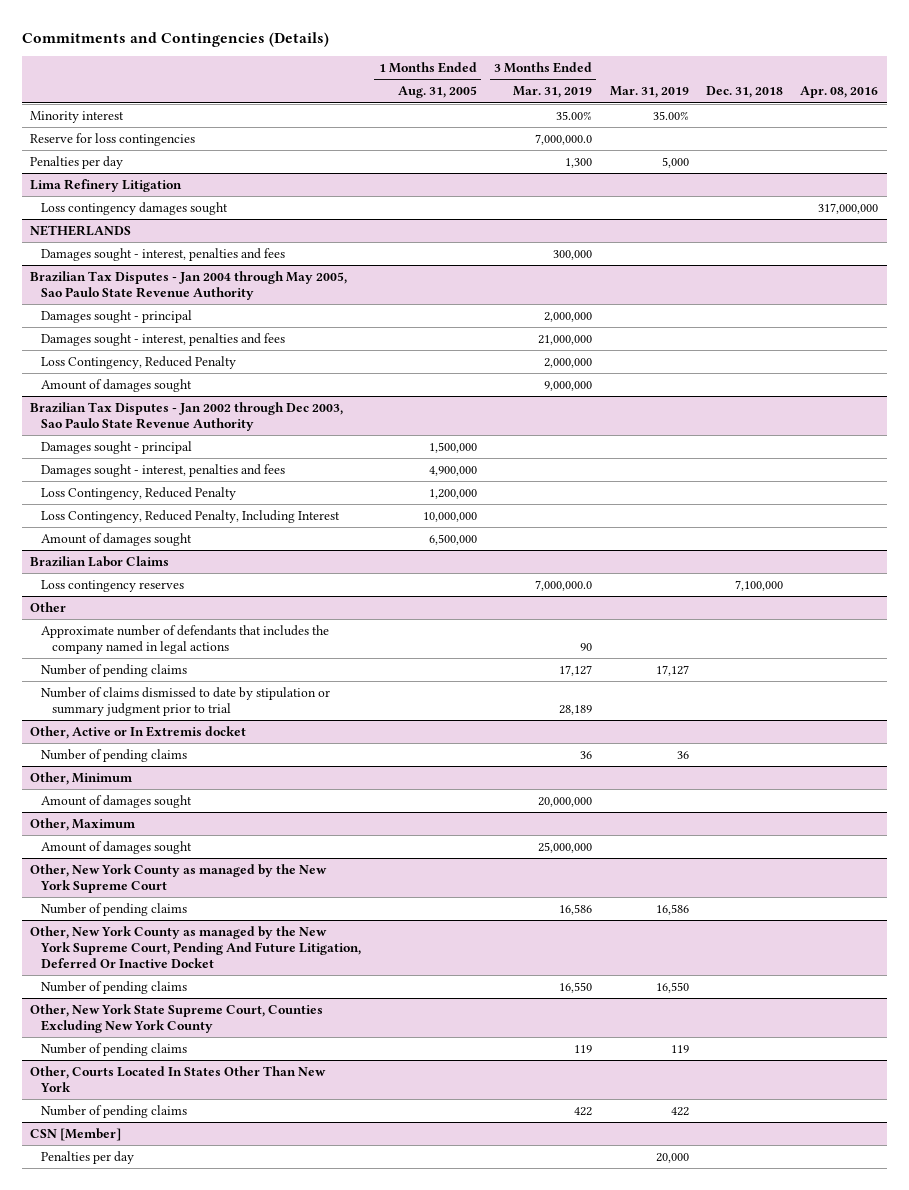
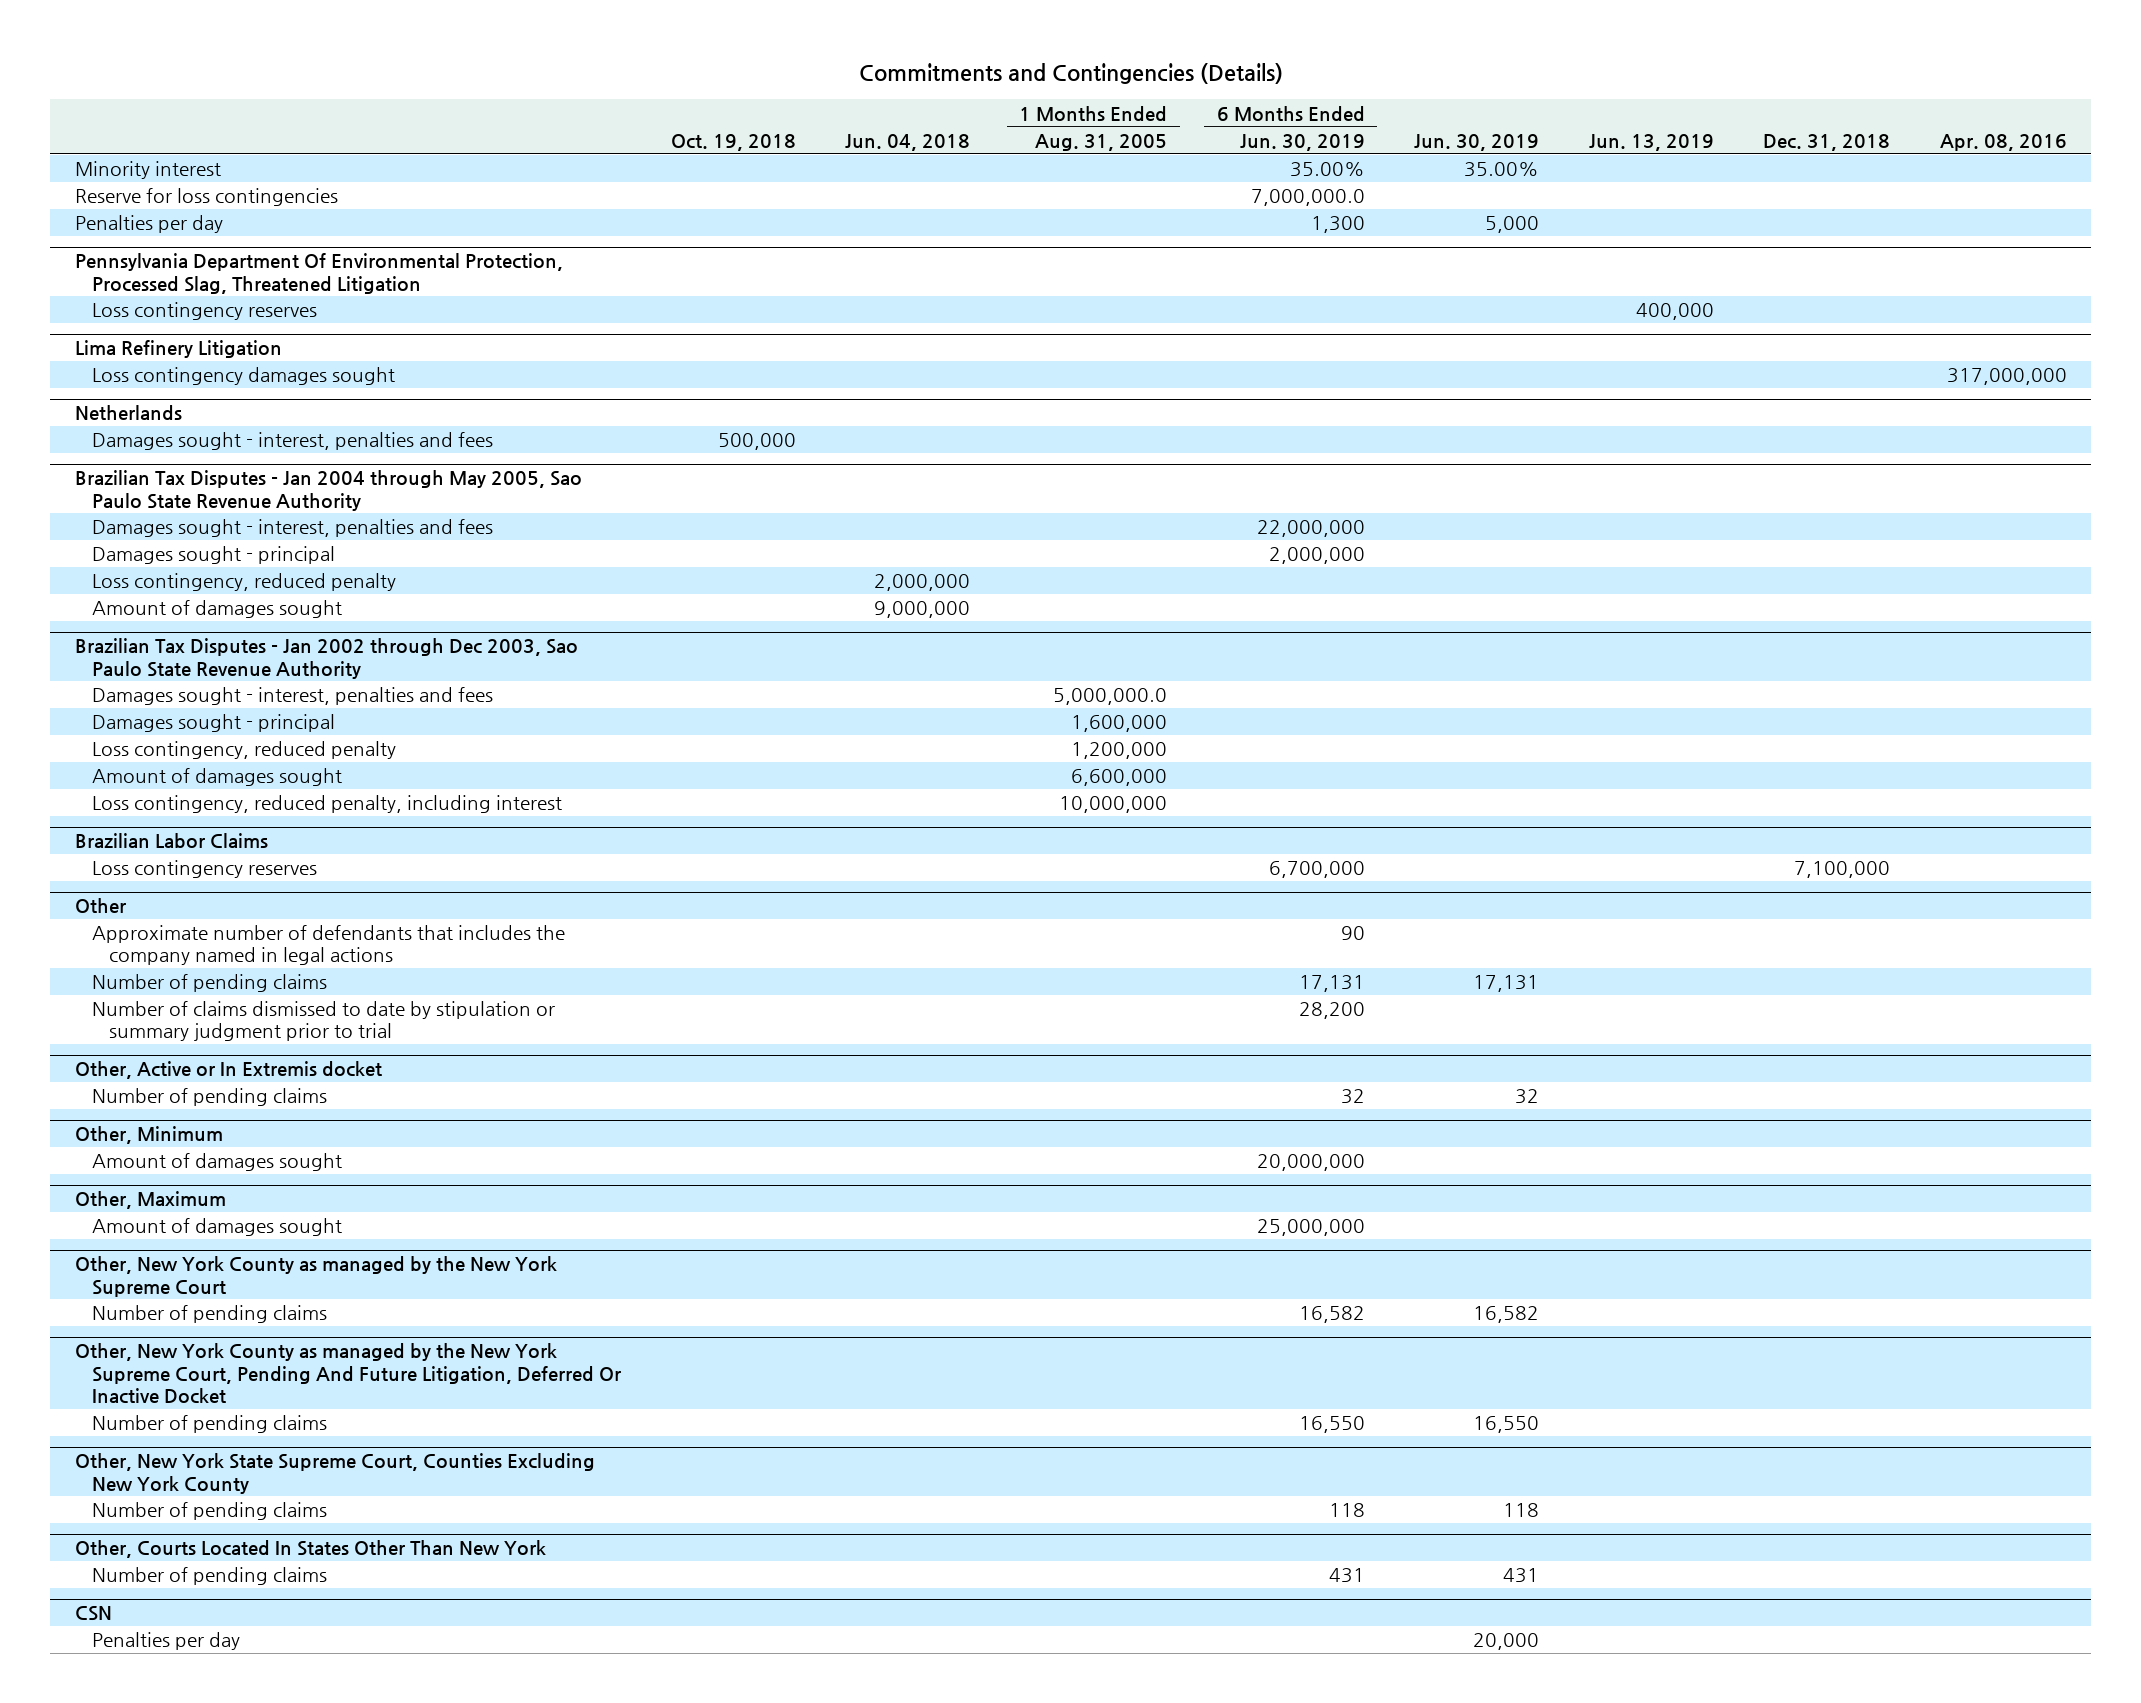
- | 1 Months Ended Aug. 31, 2005 | 3 Months Ended Mar. 31, 2019 | Mar. 31, 2019 | Dec. 31, 2018 | Apr. 08, 2016
+ | Oct. 19, 2018 | Jun. 04, 2018 | 1 Months Ended Aug. 31, 2005 | 6 Months Ended Jun. 30, 2019 | Jun. 30, 2019 | Jun. 13, 2019 | Dec. 31, 2018 | Apr. 08, 2016
+ Pennsylvania Department Of Environmental Protection, Processed Slag, Threatened Litigation
+ Loss contingency reserves | | | | | | 400,000 | |
- NETHERLANDS
+ Netherlands
@ Brazilian Tax Disputes - Jan 2004 through May 2005, Sao Paulo State Revenue Authority
- Loss Contingency, Reduced Penalty | | 2,000,000 | | |
moved down: Damages sought - principal | | | | 2,000,000 | | | |
+ Loss contingency, reduced penalty | | 2,000,000 | | | | | |
@ Brazilian Tax Disputes - Jan 2002 through Dec 2003, Sao Paulo State Revenue Authority
- Damages sought - principal | 1,500,000 | | | |
- Damages sought - interest, penalties and fees | 4,900,000 | | | |
- Loss Contingency, Reduced Penalty | 1,200,000 | | | |
- Loss Contingency, Reduced Penalty, Including Interest | 10,000,000 | | | |
- Amount of damages sought | 6,500,000 | | | |
+ Damages sought - interest, penalties and fees | | | 5,000,000.0 | | | | |
+ Damages sought - principal | | | 1,600,000 | | | | |
+ Loss contingency, reduced penalty | | | 1,200,000 | | | | |
+ Amount of damages sought | | | 6,600,000 | | | | |
+ Loss contingency, reduced penalty, including interest | | | 10,000,000 | | | | |
- CSN [Member]
+ CSN

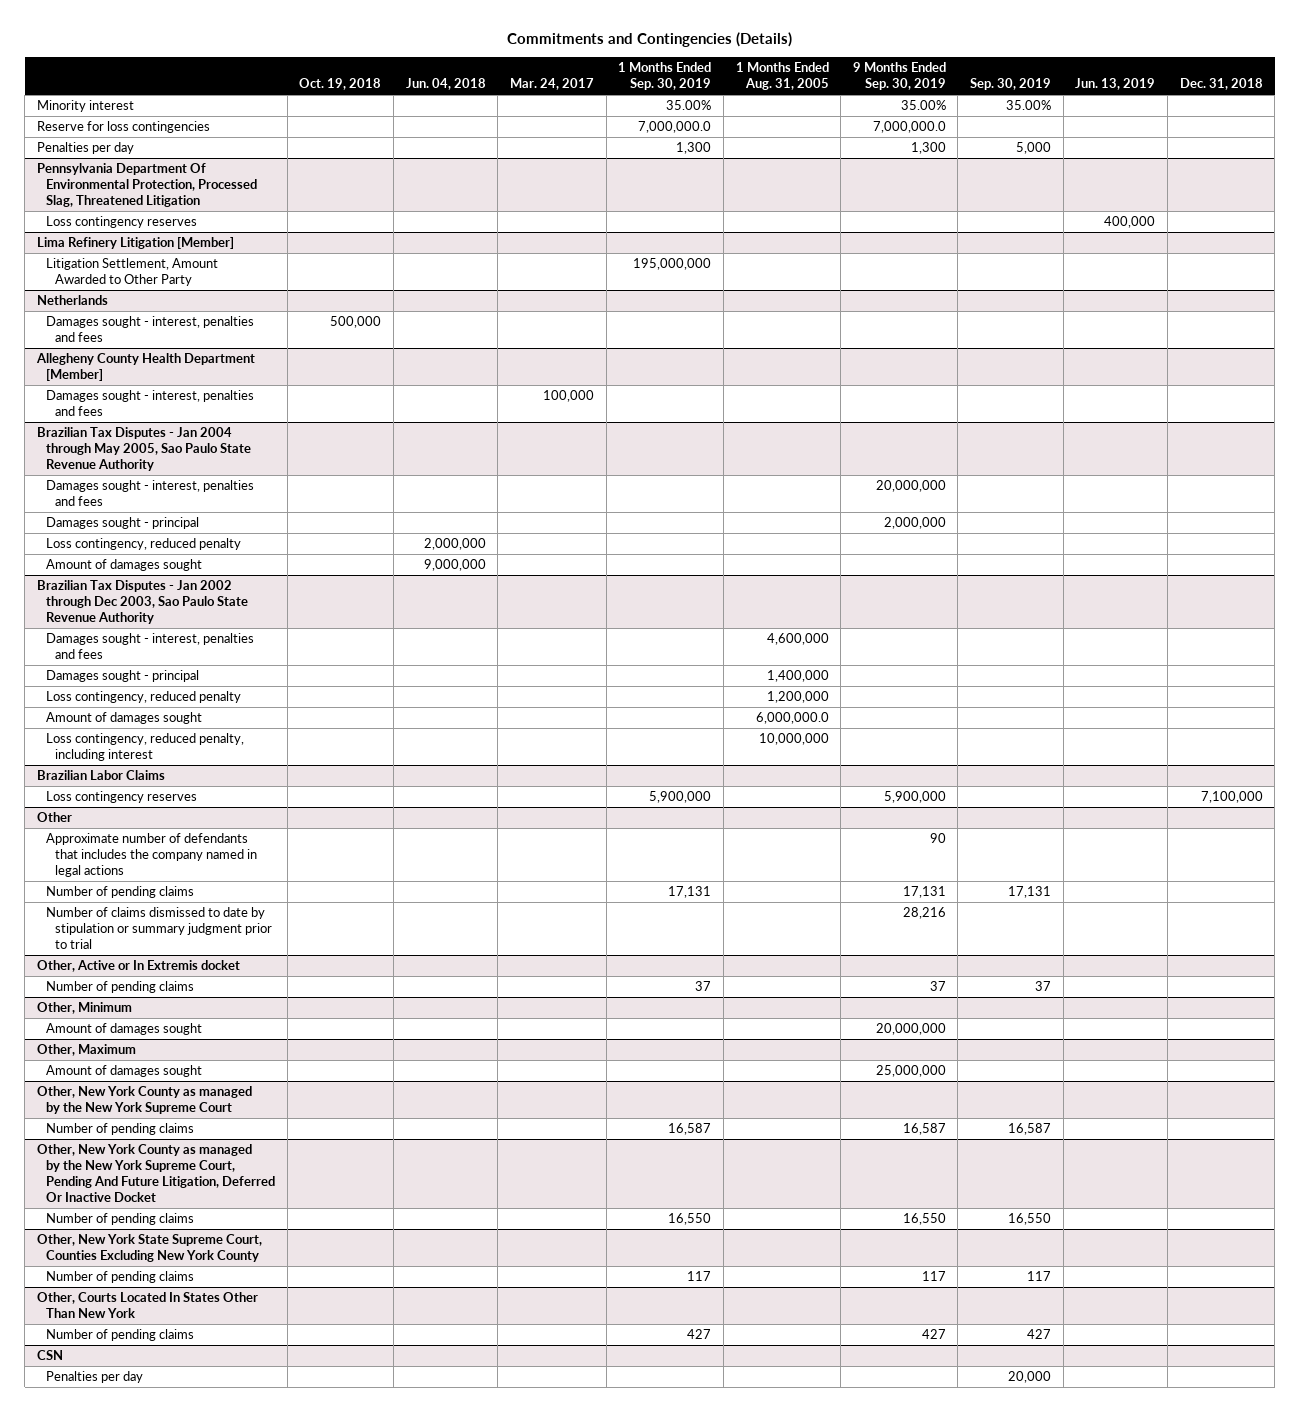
- | Oct. 19, 2018 | Jun. 04, 2018 | 1 Months Ended Aug. 31, 2005 | 6 Months Ended Jun. 30, 2019 | Jun. 30, 2019 | Jun. 13, 2019 | Dec. 31, 2018 | Apr. 08, 2016
+ | Oct. 19, 2018 | Jun. 04, 2018 | Mar. 24, 2017 | 1 Months Ended Sep. 30, 2019 | 1 Months Ended Aug. 31, 2005 | 9 Months Ended Sep. 30, 2019 | Sep. 30, 2019 | Jun. 13, 2019 | Dec. 31, 2018
- Lima Refinery Litigation
- Loss contingency damages sought | | | | | | | | 317,000,000
+ Lima Refinery Litigation [Member]
+ Litigation Settlement, Amount Awarded to Other Party | | | | 195,000,000 | | | | |
+ Allegheny County Health Department [Member]
+ Damages sought - interest, penalties and fees | | | 100,000 | | | | | |
@ Brazilian Tax Disputes - Jan 2002 through Dec 2003, Sao Paulo State Revenue Authority
- Damages sought - interest, penalties and fees | | | 5,000,000.0 | | | | |
- Damages sought - principal | | | 1,600,000 | | | | |
+ Damages sought - interest, penalties and fees | | | | | 4,600,000 | | | |
+ Damages sought - principal | | | | | 1,400,000 | | | |
- Amount of damages sought | | | 6,600,000 | | | | |
+ Amount of damages sought | | | | | 6,000,000.0 | | | |

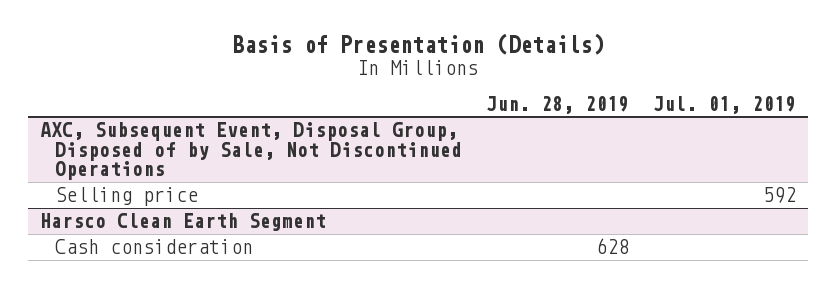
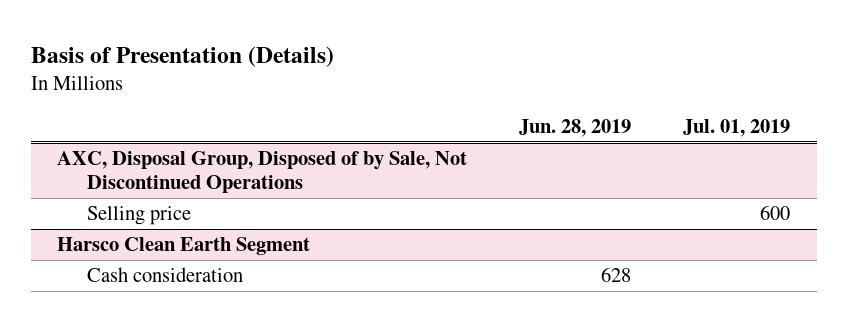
- AXC, Subsequent Event, Disposal Group, Disposed of by Sale, Not Discontinued Operations
- Selling price | | 592
+ AXC, Disposal Group, Disposed of by Sale, Not Discontinued Operations
+ Selling price | | 600

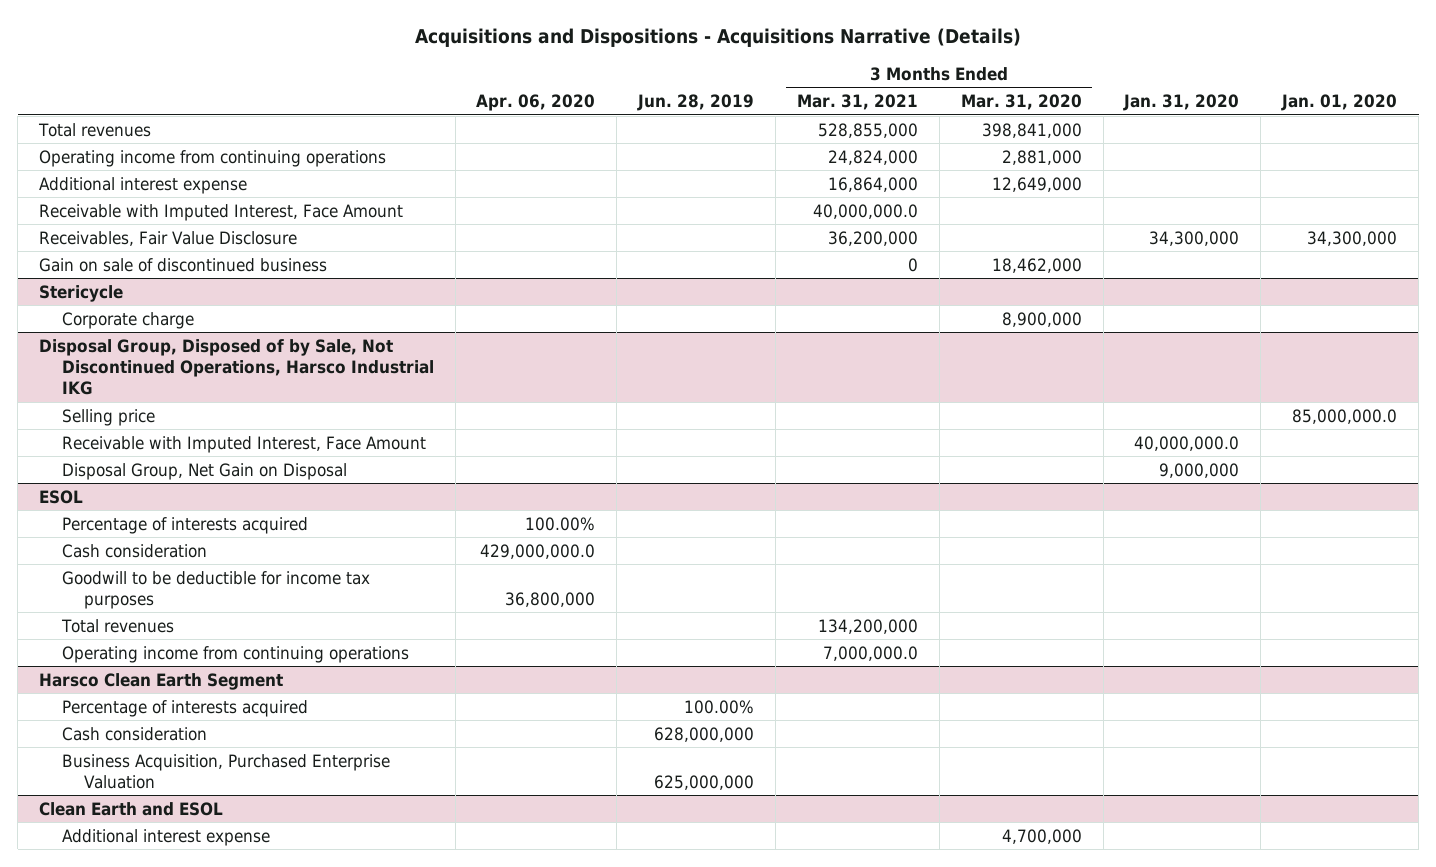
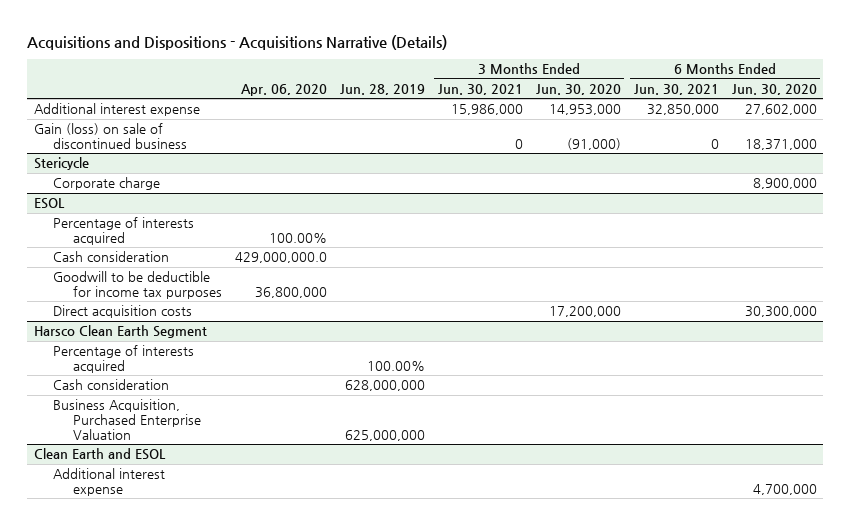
- | Apr. 06, 2020 | Jun. 28, 2019 | 3 Months Ended Mar. 31, 2021 | 3 Months Ended Mar. 31, 2020 | Jan. 31, 2020 | Jan. 01, 2020
+ | Apr. 06, 2020 | Jun. 28, 2019 | 3 Months Ended Jun. 30, 2021 | 3 Months Ended Jun. 30, 2020 | 6 Months Ended Jun. 30, 2021 | 6 Months Ended Jun. 30, 2020
- Total revenues | | | 528,855,000 | 398,841,000 | |
- Operating income from continuing operations | | | 24,824,000 | 2,881,000 | |
- Receivable with Imputed Interest, Face Amount | | | 40,000,000.0 | | |
- Receivables, Fair Value Disclosure | | | 36,200,000 | | 34,300,000 | 34,300,000
- Gain on sale of discontinued business | | | 0 | 18,462,000 | |
+ Gain (loss) on sale of discontinued business | | | 0 | (91,000) | 0 | 18,371,000
- Disposal Group, Disposed of by Sale, Not Discontinued Operations, Harsco Industrial IKG
- Selling price | | | | | | 85,000,000.0
- Receivable with Imputed Interest, Face Amount | | | | | 40,000,000.0 |
- Disposal Group, Net Gain on Disposal | | | | | 9,000,000 |
@ ESOL
- Total revenues | | | 134,200,000 | | |
- Operating income from continuing operations | | | 7,000,000.0 | | |
+ Direct acquisition costs | | | | 17,200,000 | | 30,300,000

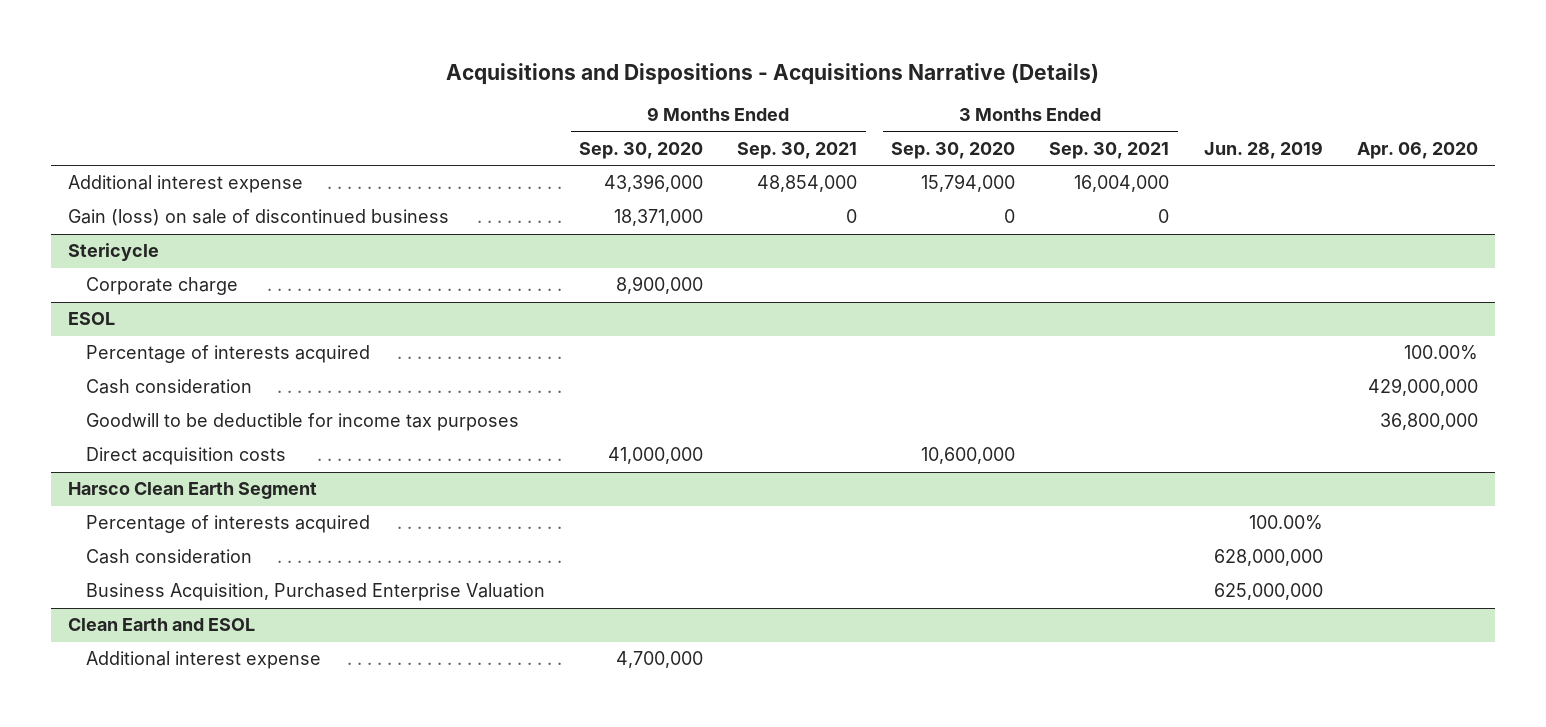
- | Apr. 06, 2020 | Jun. 28, 2019 | 3 Months Ended Jun. 30, 2021 | 3 Months Ended Jun. 30, 2020 | 6 Months Ended Jun. 30, 2021 | 6 Months Ended Jun. 30, 2020
+ | 9 Months Ended Sep. 30, 2020 | 9 Months Ended Sep. 30, 2021 | 3 Months Ended Sep. 30, 2020 | 3 Months Ended Sep. 30, 2021 | Jun. 28, 2019 | Apr. 06, 2020
@ ESOL
- Cash consideration | 429,000,000.0 | | | | |
+ Cash consideration | | | | | | 429,000,000

